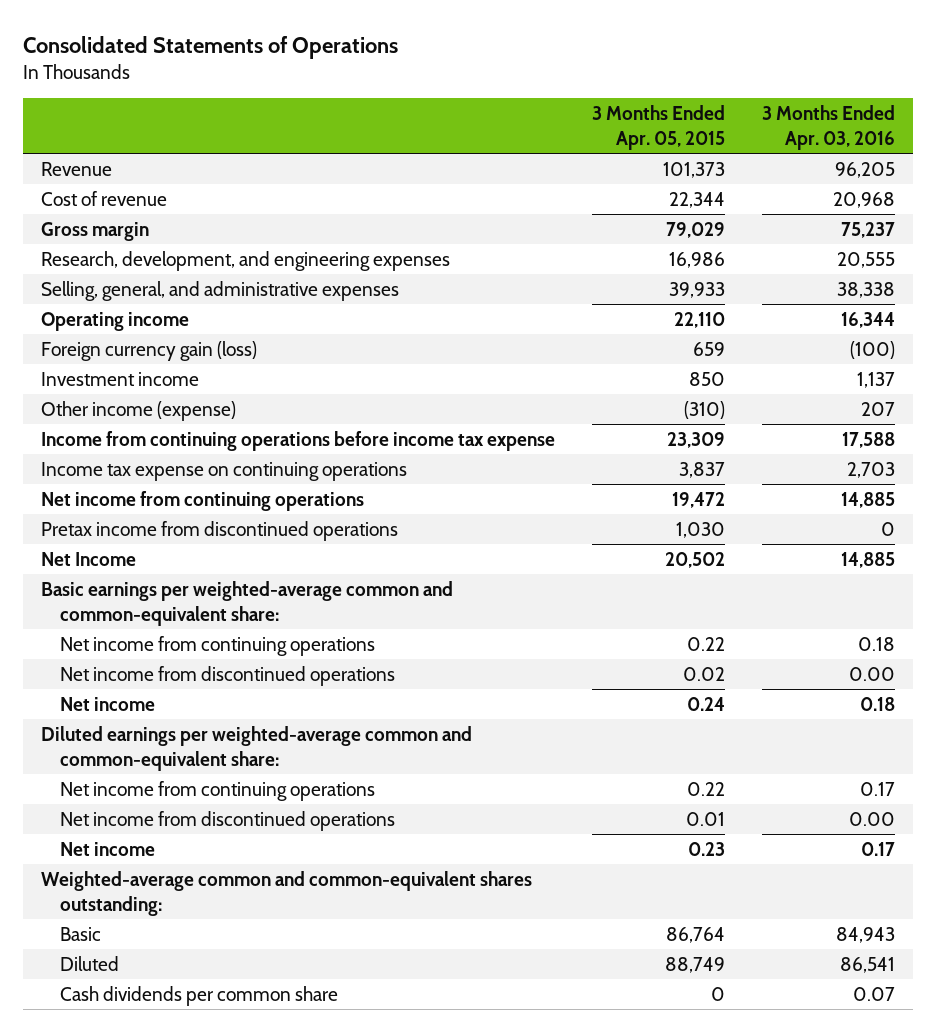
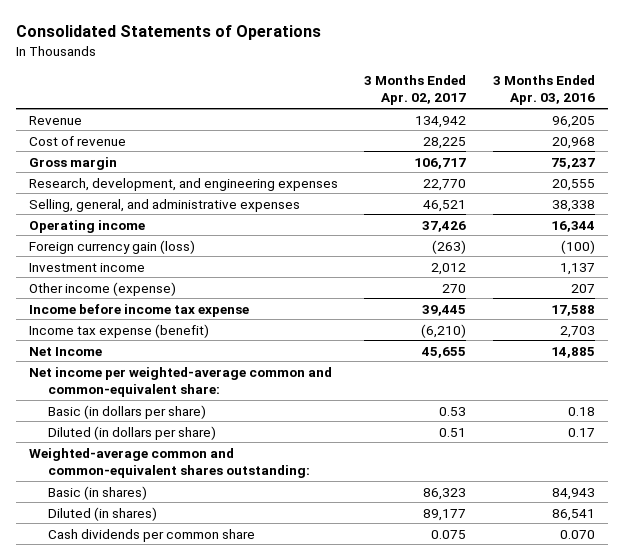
- | 3 Months Ended Apr. 05, 2015 | 3 Months Ended Apr. 03, 2016
+ | 3 Months Ended Apr. 02, 2017 | 3 Months Ended Apr. 03, 2016
- Income from continuing operations before income tax expense | 23,309 | 17,588
- Income tax expense on continuing operations | 3,837 | 2,703
- Net income from continuing operations | 19,472 | 14,885
- Pretax income from discontinued operations | 1,030 | 0
+ Income before income tax expense | 39,445 | 17,588
+ Income tax expense (benefit) | (6,210) | 2,703
- Basic earnings per weighted-average common and common-equivalent share:
- Net income from continuing operations | 0.22 | 0.18
- Net income from discontinued operations | 0.02 | 0.00
- Net income | 0.24 | 0.18
- Diluted earnings per weighted-average common and common-equivalent share:
- Net income from continuing operations | 0.22 | 0.17
- Net income from discontinued operations | 0.01 | 0.00
- Net income | 0.23 | 0.17
+ Net income per weighted-average common and common-equivalent share:
+ Basic (in dollars per share) | 0.53 | 0.18
+ Diluted (in dollars per share) | 0.51 | 0.17
- Basic | 86,764 | 84,943
- Diluted | 88,749 | 86,541
- Cash dividends per common share | 0 | 0.07
+ Basic (in shares) | 86,323 | 84,943
+ Diluted (in shares) | 89,177 | 86,541
+ Cash dividends per common share | 0.075 | 0.070

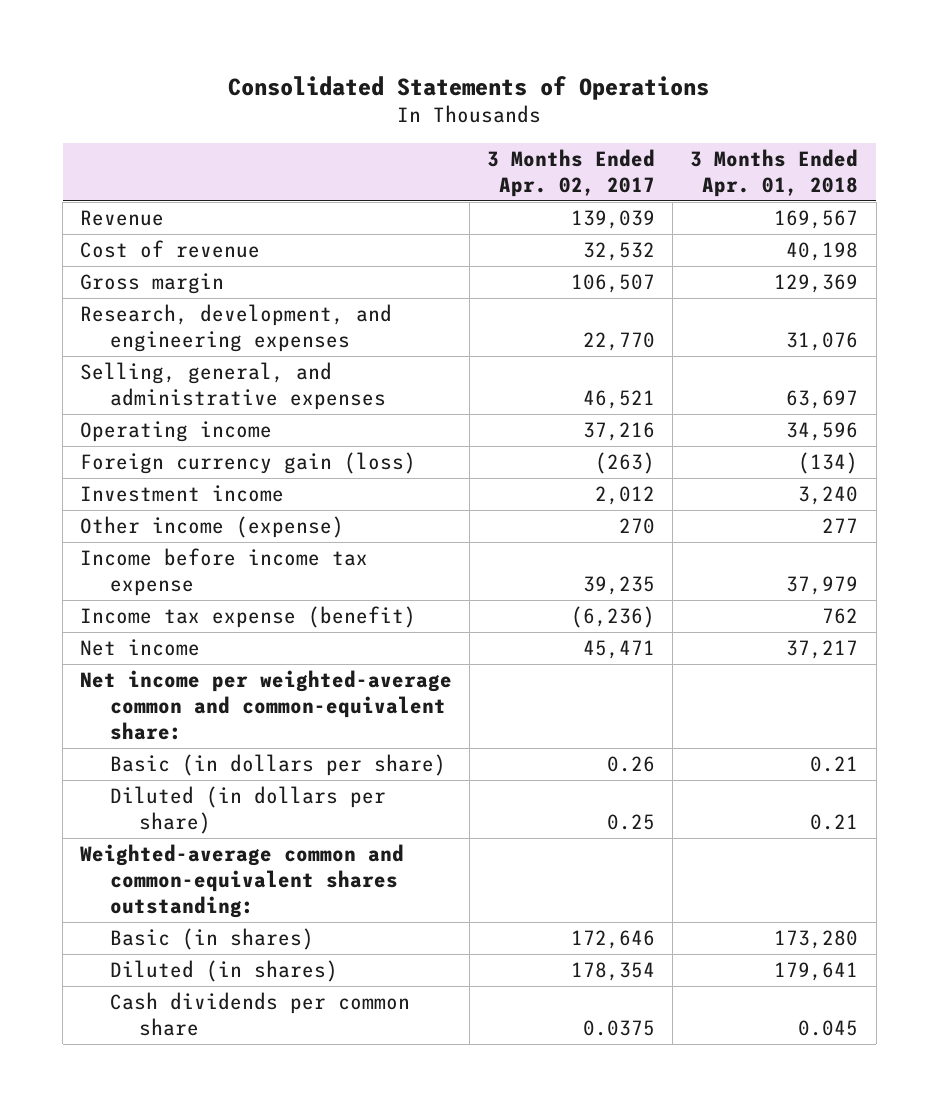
- | 3 Months Ended Apr. 02, 2017 | 3 Months Ended Apr. 03, 2016
+ | 3 Months Ended Apr. 02, 2017 | 3 Months Ended Apr. 01, 2018
- Revenue | 134,942 | 96,205
- Cost of revenue | 28,225 | 20,968
- Gross margin | 106,717 | 75,237
+ Revenue | 139,039 | 169,567
+ Cost of revenue | 32,532 | 40,198
+ Gross margin | 106,507 | 129,369
- Operating income | 37,426 | 16,344
+ Operating income | 37,216 | 34,596
- Income before income tax expense | 39,445 | 17,588
- Income tax expense (benefit) | (6,210) | 2,703
- Net Income | 45,655 | 14,885
+ Income before income tax expense | 39,235 | 37,979
+ Income tax expense (benefit) | (6,236) | 762
+ Net income | 45,471 | 37,217
- Basic (in dollars per share) | 0.53 | 0.18
- Diluted (in dollars per share) | 0.51 | 0.17
+ Basic (in dollars per share) | 0.26 | 0.21
+ Diluted (in dollars per share) | 0.25 | 0.21
- Basic (in shares) | 86,323 | 84,943
- Diluted (in shares) | 89,177 | 86,541
- Cash dividends per common share | 0.075 | 0.070
+ Basic (in shares) | 172,646 | 173,280
+ Diluted (in shares) | 178,354 | 179,641
+ Cash dividends per common share | 0.0375 | 0.045

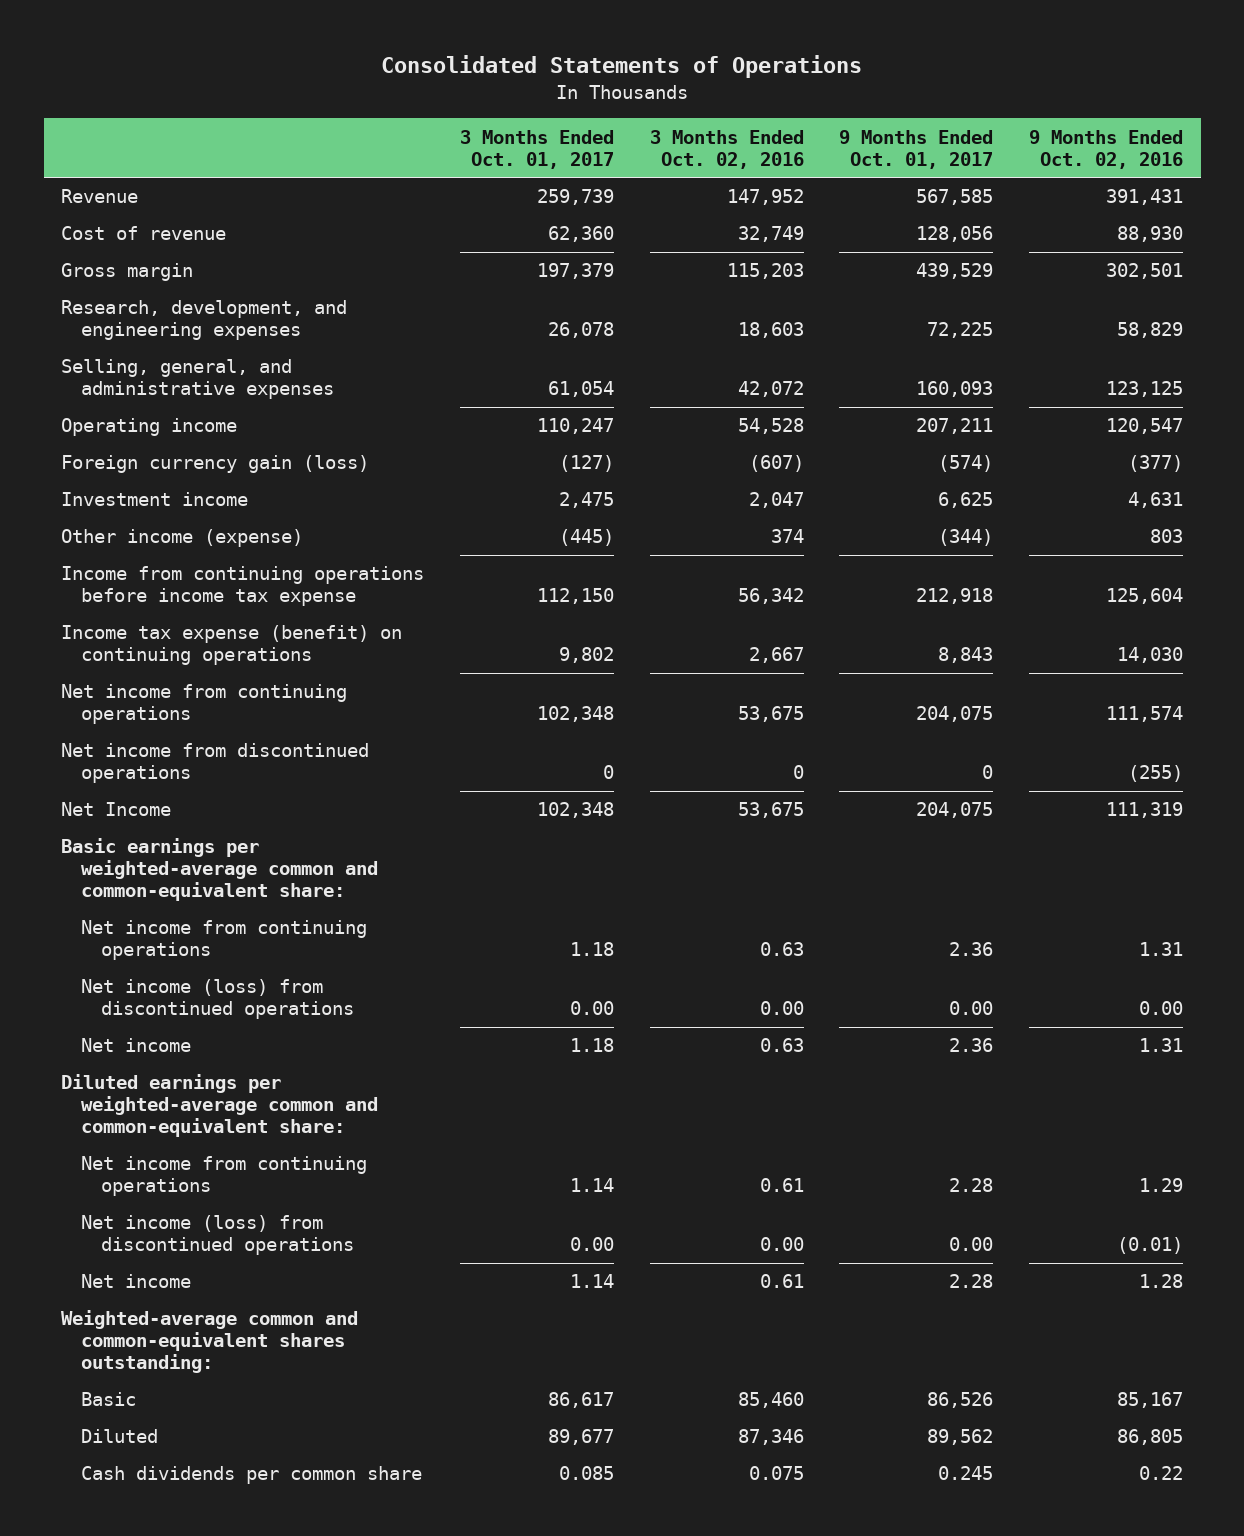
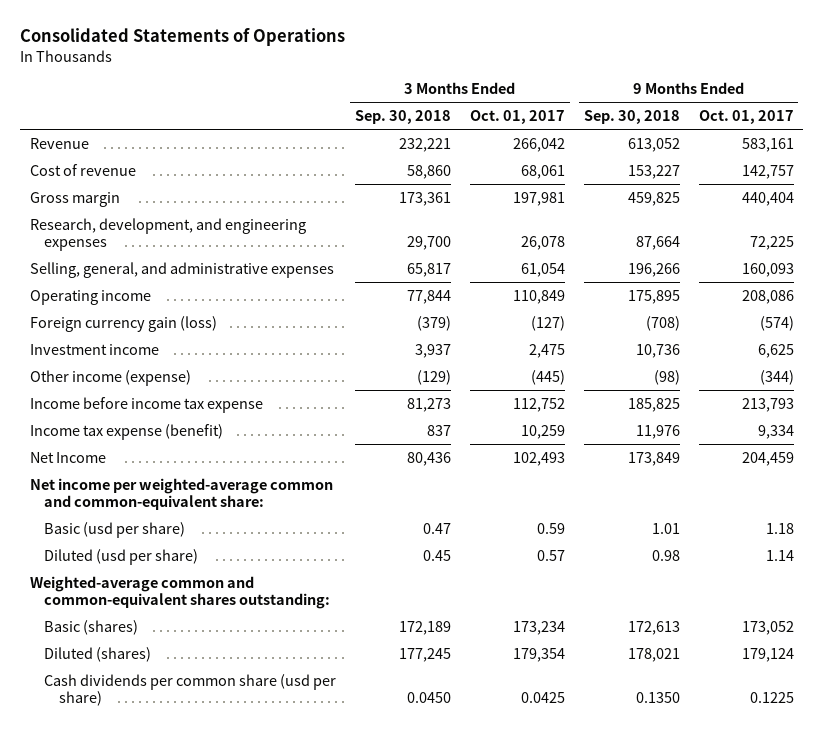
- | 3 Months Ended Oct. 01, 2017 | 3 Months Ended Oct. 02, 2016 | 9 Months Ended Oct. 01, 2017 | 9 Months Ended Oct. 02, 2016
+ | 3 Months Ended Sep. 30, 2018 | 3 Months Ended Oct. 01, 2017 | 9 Months Ended Sep. 30, 2018 | 9 Months Ended Oct. 01, 2017
- Revenue | 259,739 | 147,952 | 567,585 | 391,431
- Cost of revenue | 62,360 | 32,749 | 128,056 | 88,930
- Gross margin | 197,379 | 115,203 | 439,529 | 302,501
+ Revenue | 232,221 | 266,042 | 613,052 | 583,161
+ Cost of revenue | 58,860 | 68,061 | 153,227 | 142,757
+ Gross margin | 173,361 | 197,981 | 459,825 | 440,404
- Operating income | 110,247 | 54,528 | 207,211 | 120,547
+ Operating income | 77,844 | 110,849 | 175,895 | 208,086
- Income from continuing operations before income tax expense | 112,150 | 56,342 | 212,918 | 125,604
- Income tax expense (benefit) on continuing operations | 9,802 | 2,667 | 8,843 | 14,030
- Net income from continuing operations | 102,348 | 53,675 | 204,075 | 111,574
- Net income from discontinued operations | 0 | 0 | 0 | (255)
- Net Income | 102,348 | 53,675 | 204,075 | 111,319
- Basic earnings per weighted-average common and common-equivalent share:
- Net income from continuing operations | 1.18 | 0.63 | 2.36 | 1.31
- Net income (loss) from discontinued operations | 0.00 | 0.00 | 0.00 | 0.00
- Net income | 1.18 | 0.63 | 2.36 | 1.31
- Diluted earnings per weighted-average common and common-equivalent share:
- Net income from continuing operations | 1.14 | 0.61 | 2.28 | 1.29
- Net income (loss) from discontinued operations | 0.00 | 0.00 | 0.00 | (0.01)
- Net income | 1.14 | 0.61 | 2.28 | 1.28
+ Income before income tax expense | 81,273 | 112,752 | 185,825 | 213,793
+ Income tax expense (benefit) | 837 | 10,259 | 11,976 | 9,334
+ Net Income | 80,436 | 102,493 | 173,849 | 204,459
+ Net income per weighted-average common and common-equivalent share:
+ Basic (usd per share) | 0.47 | 0.59 | 1.01 | 1.18
+ Diluted (usd per share) | 0.45 | 0.57 | 0.98 | 1.14
- Basic | 86,617 | 85,460 | 86,526 | 85,167
- Diluted | 89,677 | 87,346 | 89,562 | 86,805
- Cash dividends per common share | 0.085 | 0.075 | 0.245 | 0.22
+ Basic (shares) | 172,189 | 173,234 | 172,613 | 173,052
+ Diluted (shares) | 177,245 | 179,354 | 178,021 | 179,124
+ Cash dividends per common share (usd per share) | 0.0450 | 0.0425 | 0.1350 | 0.1225

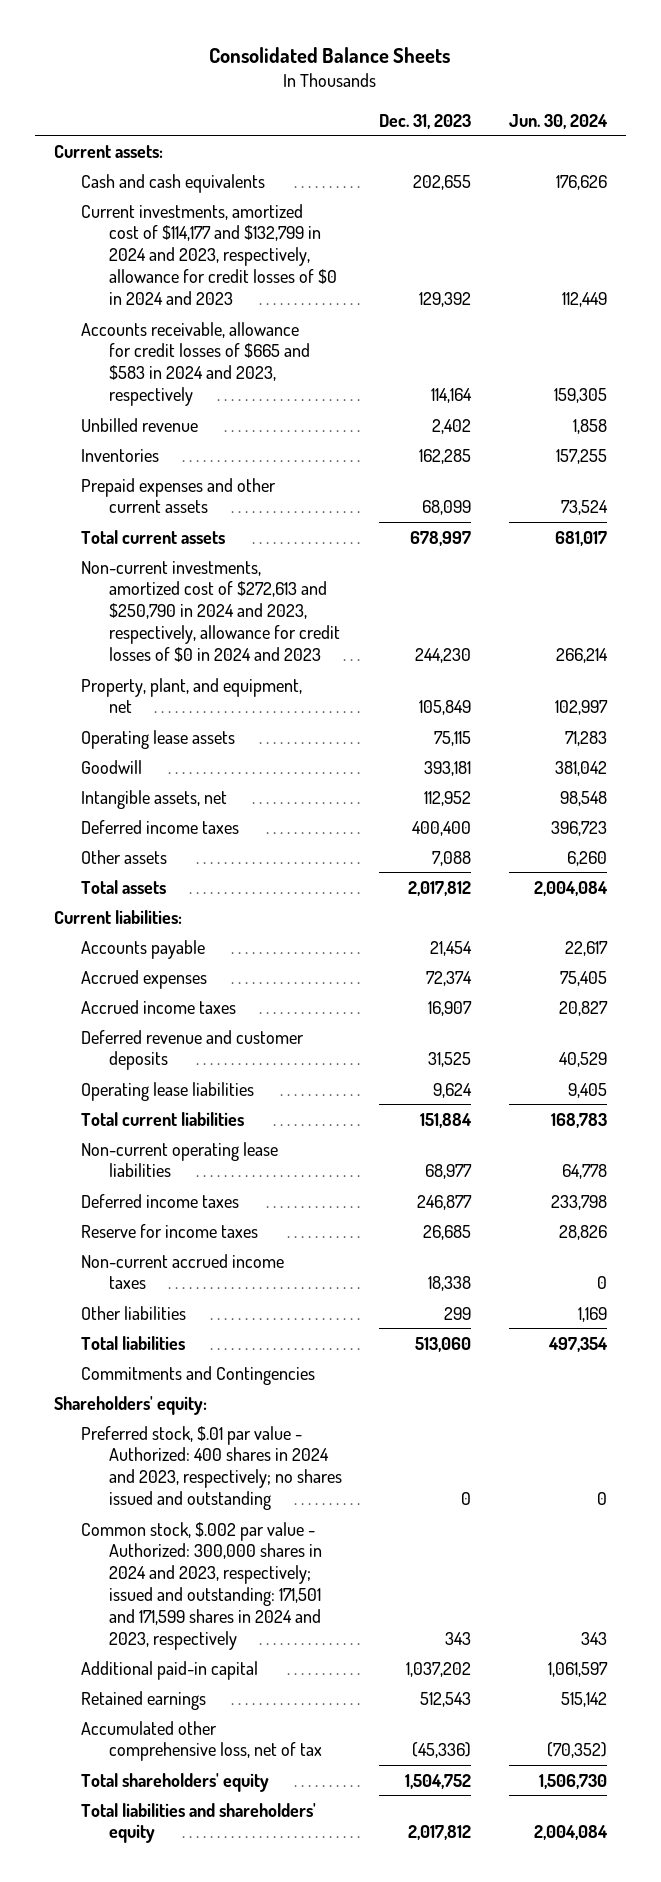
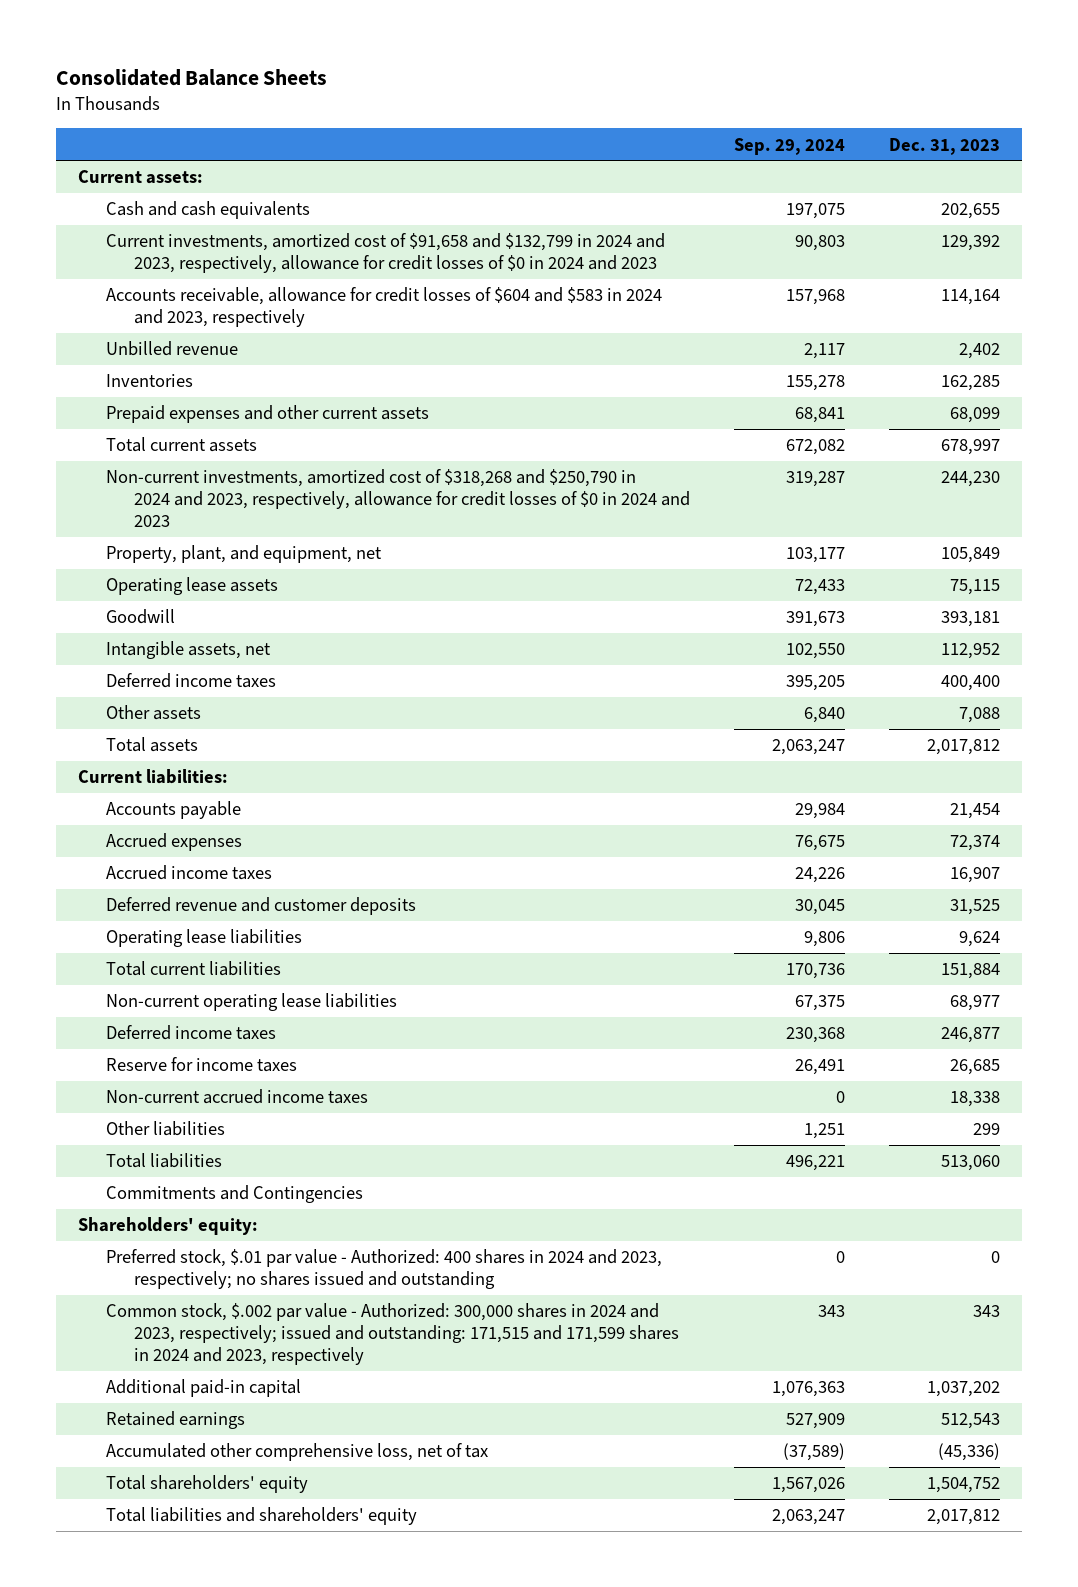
- | Dec. 31, 2023 | Jun. 30, 2024
+ | Sep. 29, 2024 | Dec. 31, 2023
- Current investments, amortized cost of $114,177 and $132,799 in 2024 and 2023, respectively, allowance for credit losses of $0 in 2024 and 2023 | 129,392 | 112,449
- Accounts receivable, allowance for credit losses of $665 and $583 in 2024 and 2023, respectively | 114,164 | 159,305
+ Current investments, amortized cost of $91,658 and $132,799 in 2024 and 2023, respectively, allowance for credit losses of $0 in 2024 and 2023 | 90,803 | 129,392
+ Accounts receivable, allowance for credit losses of $604 and $583 in 2024 and 2023, respectively | 157,968 | 114,164
- Non-current investments, amortized cost of $272,613 and $250,790 in 2024 and 2023, respectively, allowance for credit losses of $0 in 2024 and 2023 | 244,230 | 266,214
+ Non-current investments, amortized cost of $318,268 and $250,790 in 2024 and 2023, respectively, allowance for credit losses of $0 in 2024 and 2023 | 319,287 | 244,230
- Common stock, $.002 par value - Authorized: 300,000 shares in 2024 and 2023, respectively; issued and outstanding: 171,501 and 171,599 shares in 2024 and 2023, respectively | 343 | 343
+ Common stock, $.002 par value - Authorized: 300,000 shares in 2024 and 2023, respectively; issued and outstanding: 171,515 and 171,599 shares in 2024 and 2023, respectively | 343 | 343

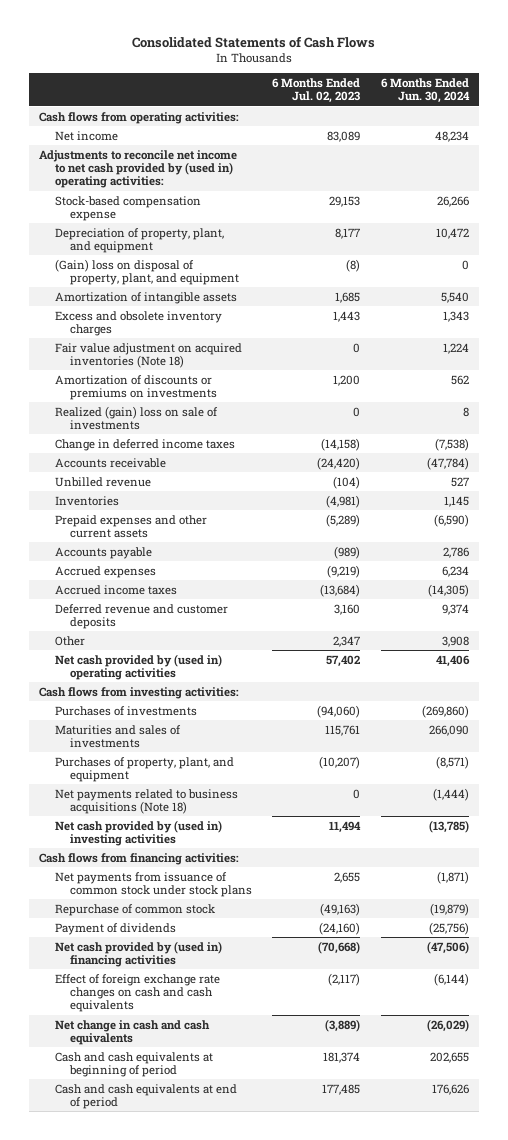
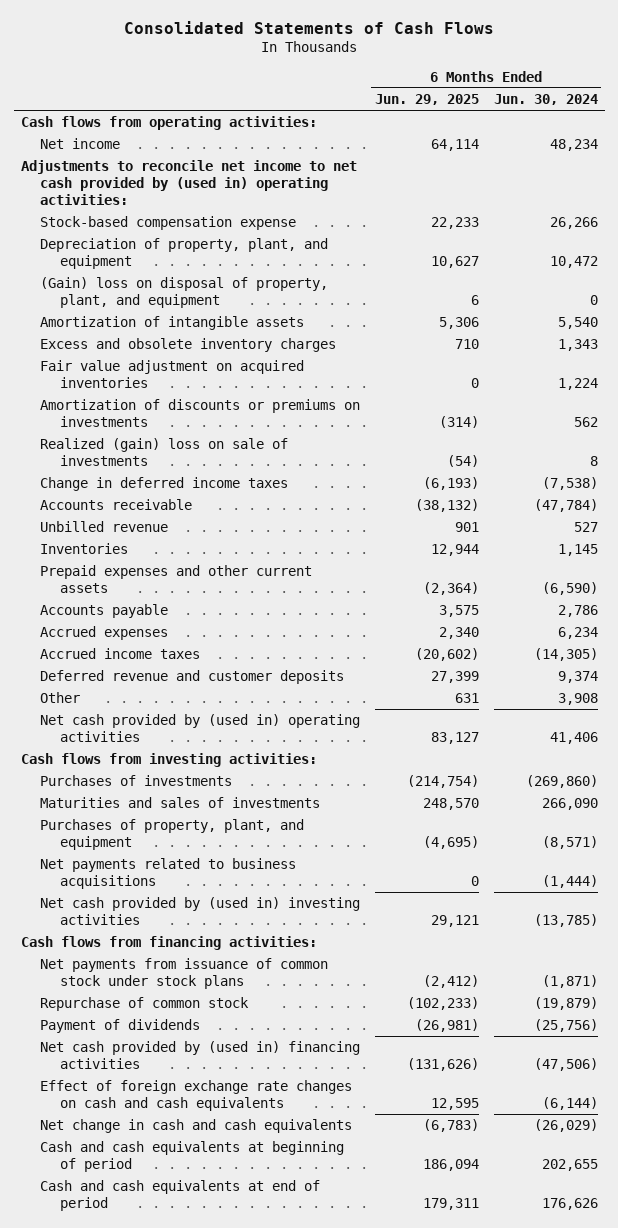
- | 6 Months Ended Jul. 02, 2023 | 6 Months Ended Jun. 30, 2024
+ | 6 Months Ended Jun. 29, 2025 | 6 Months Ended Jun. 30, 2024
- Fair value adjustment on acquired inventories (Note 18) | 0 | 1,224
+ Fair value adjustment on acquired inventories | 0 | 1,224
- Net payments related to business acquisitions (Note 18) | 0 | (1,444)
+ Net payments related to business acquisitions | 0 | (1,444)

